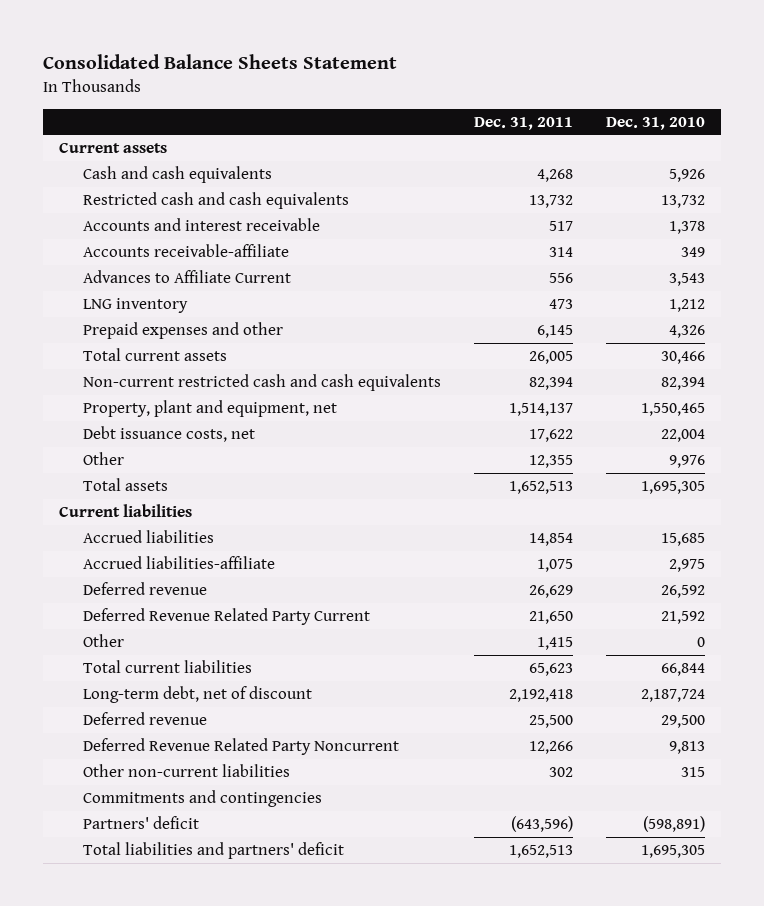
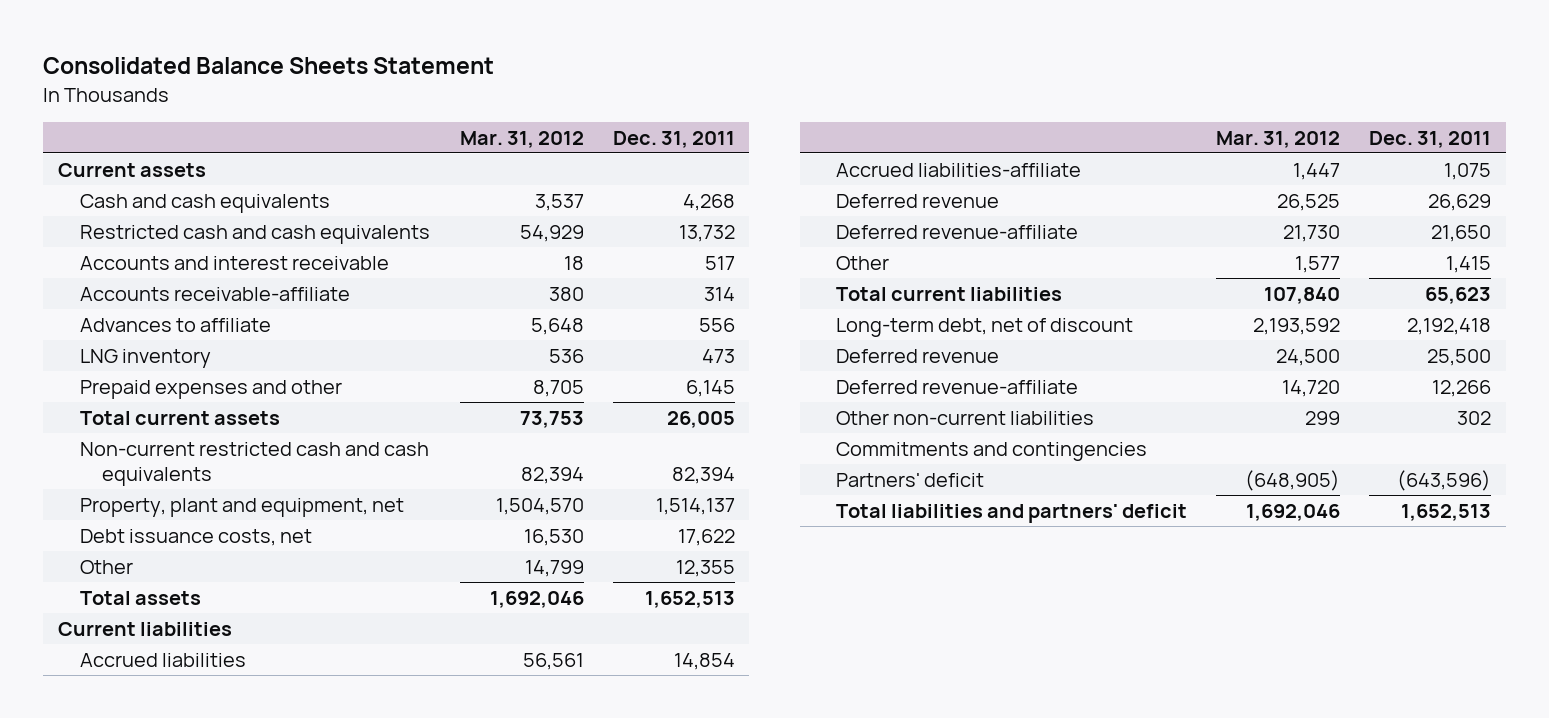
- | Dec. 31, 2011 | Dec. 31, 2010
+ | Mar. 31, 2012 | Dec. 31, 2011
- Advances to Affiliate Current | 556 | 3,543
+ Advances to affiliate | 5,648 | 556
- Deferred Revenue Related Party Current | 21,650 | 21,592
+ Deferred revenue-affiliate | 21,730 | 21,650
- Deferred Revenue Related Party Noncurrent | 12,266 | 9,813
+ Deferred revenue-affiliate | 14,720 | 12,266

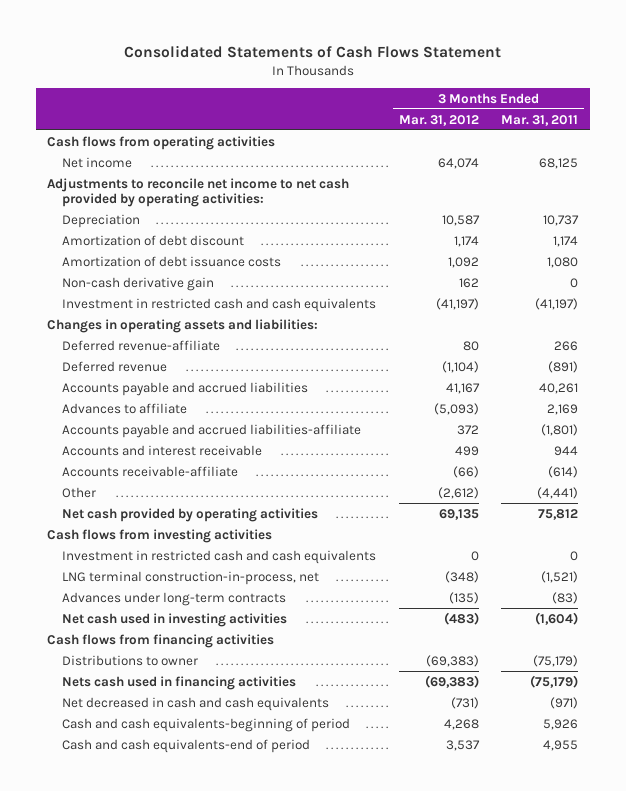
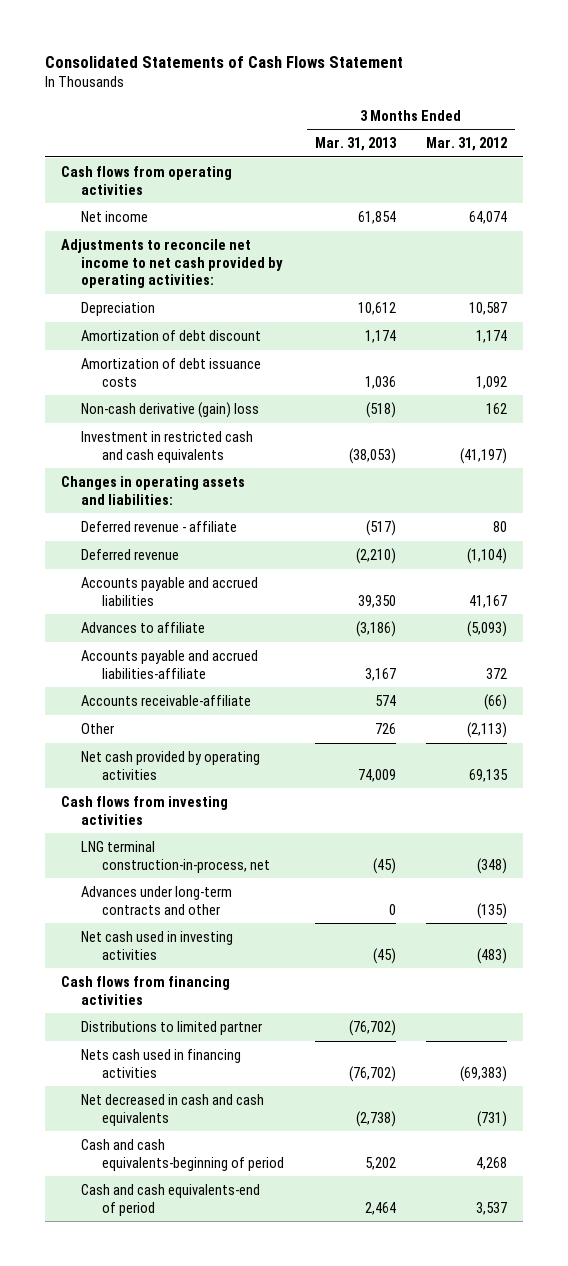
- | 3 Months Ended Mar. 31, 2012 | 3 Months Ended Mar. 31, 2011
+ | 3 Months Ended Mar. 31, 2013 | 3 Months Ended Mar. 31, 2012
- Non-cash derivative gain | 162 | 0
+ Non-cash derivative (gain) loss | (518) | 162
- Deferred revenue-affiliate | 80 | 266
+ Deferred revenue - affiliate | (517) | 80
- Accounts and interest receivable | 499 | 944
- Other | (2,612) | (4,441)
+ Other | 726 | (2,113)
- Investment in restricted cash and cash equivalents | 0 | 0
- Advances under long-term contracts | (135) | (83)
+ Advances under long-term contracts and other | 0 | (135)
- Distributions to owner | (69,383) | (75,179)
+ Distributions to limited partner | (76,702) |

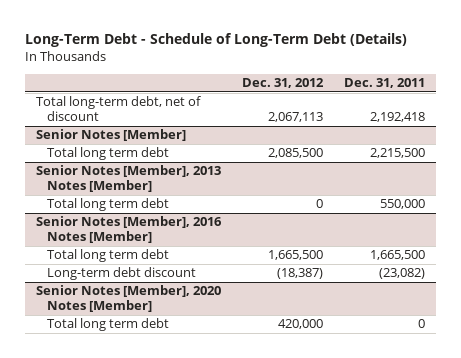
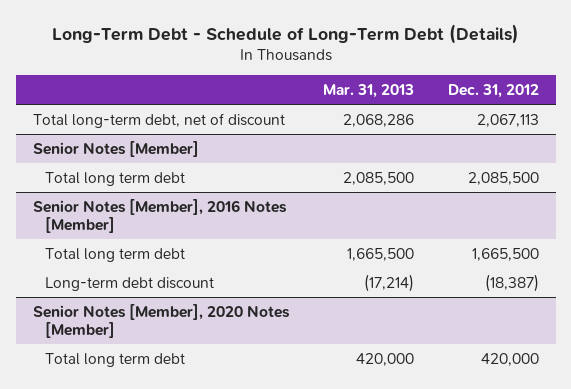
- | Dec. 31, 2012 | Dec. 31, 2011
+ | Mar. 31, 2013 | Dec. 31, 2012
- Senior Notes [Member], 2013 Notes [Member]
- Total long term debt | 0 | 550,000

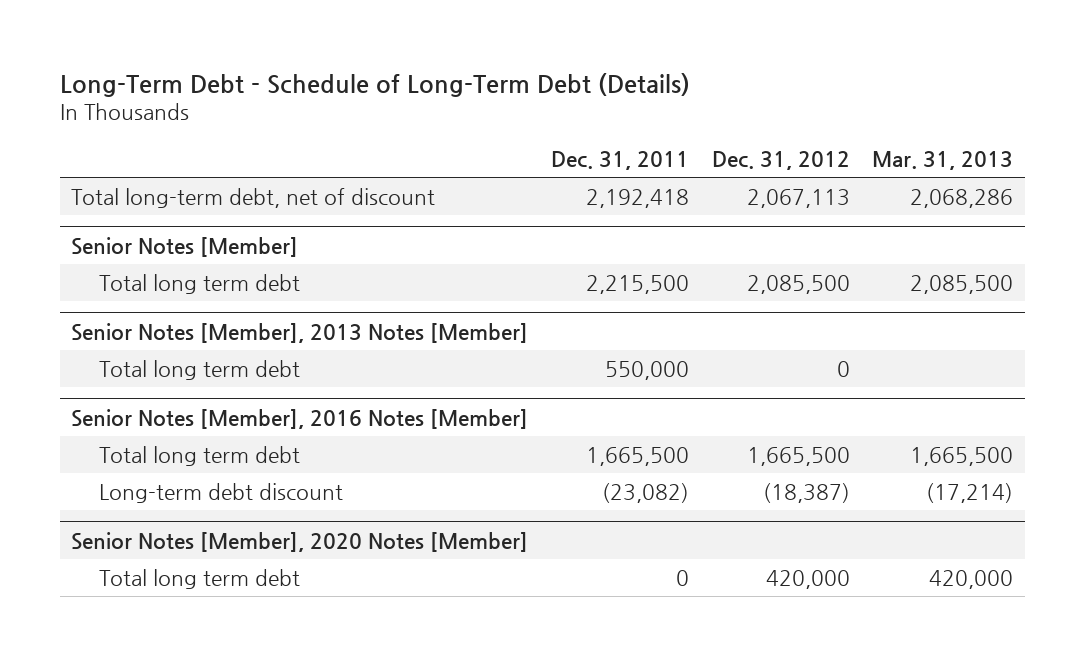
- | Mar. 31, 2013 | Dec. 31, 2012
+ | Dec. 31, 2011 | Dec. 31, 2012 | Mar. 31, 2013
+ Senior Notes [Member], 2013 Notes [Member]
+ Total long term debt | 550,000 | 0 |

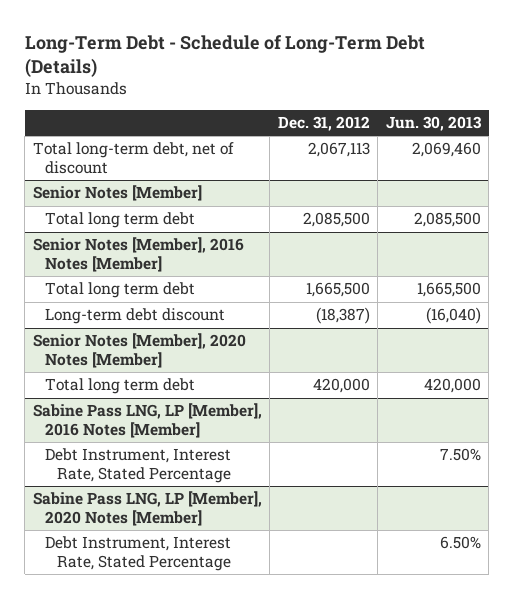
- | Dec. 31, 2011 | Dec. 31, 2012 | Mar. 31, 2013
+ | Dec. 31, 2012 | Jun. 30, 2013
- Senior Notes [Member], 2013 Notes [Member]
- Total long term debt | 550,000 | 0 |
+ Sabine Pass LNG, LP [Member], 2016 Notes [Member]
+ Debt Instrument, Interest Rate, Stated Percentage | | 7.50%
+ Sabine Pass LNG, LP [Member], 2020 Notes [Member]
+ Debt Instrument, Interest Rate, Stated Percentage | | 6.50%

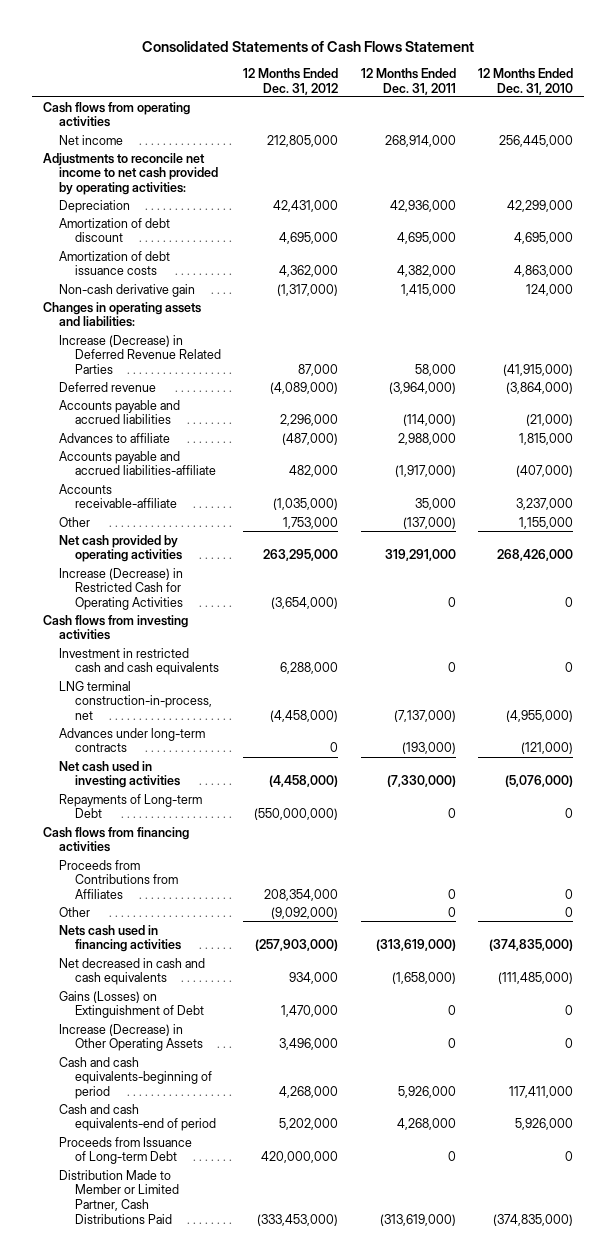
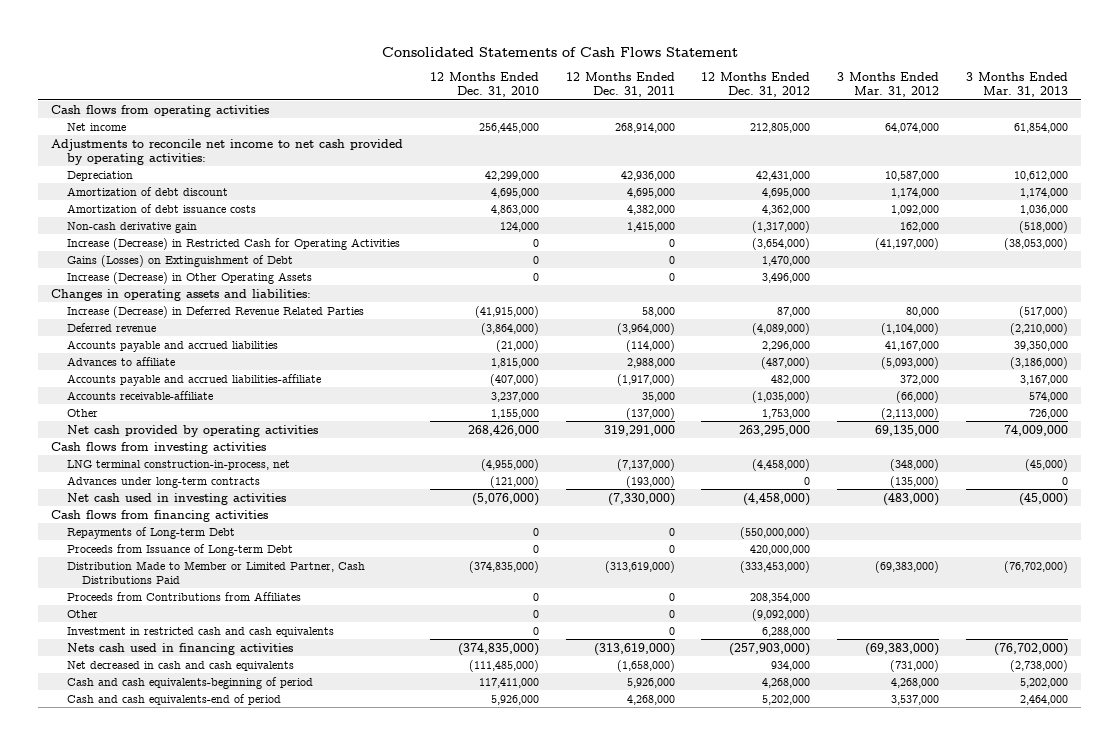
- | 12 Months Ended Dec. 31, 2012 | 12 Months Ended Dec. 31, 2011 | 12 Months Ended Dec. 31, 2010
+ | 12 Months Ended Dec. 31, 2010 | 12 Months Ended Dec. 31, 2011 | 12 Months Ended Dec. 31, 2012 | 3 Months Ended Mar. 31, 2012 | 3 Months Ended Mar. 31, 2013
moved up: Increase (Decrease) in Restricted Cash for Operating Activities | 0 | 0 | (3,654,000) | (41,197,000) | (38,053,000)
moved up: Gains (Losses) on Extinguishment of Debt | 0 | 0 | 1,470,000 | |
moved up: Increase (Decrease) in Other Operating Assets | 0 | 0 | 3,496,000 | |
moved down: Repayments of Long-term Debt | 0 | 0 | (550,000,000) | |
moved up: Proceeds from Issuance of Long-term Debt | 0 | 0 | 420,000,000 | |
moved up: Distribution Made to Member or Limited Partner, Cash Distributions Paid | (374,835,000) | (313,619,000) | (333,453,000) | (69,383,000) | (76,702,000)
moved down: Investment in restricted cash and cash equivalents | 0 | 0 | 6,288,000 | |

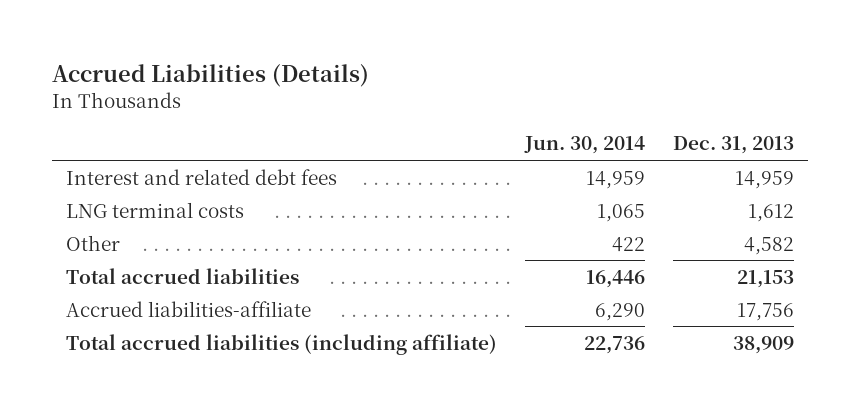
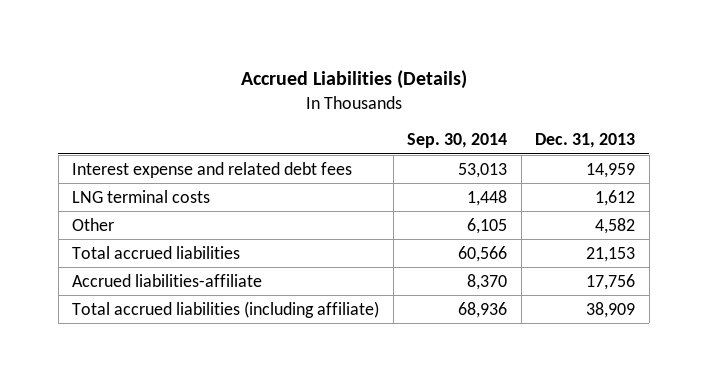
- | Jun. 30, 2014 | Dec. 31, 2013
+ | Sep. 30, 2014 | Dec. 31, 2013
- Interest and related debt fees | 14,959 | 14,959
+ Interest expense and related debt fees | 53,013 | 14,959

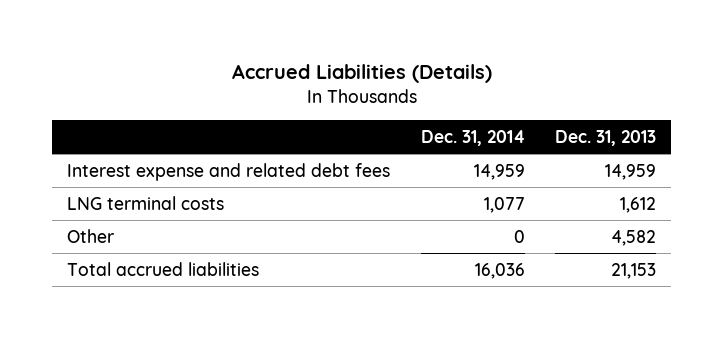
- | Sep. 30, 2014 | Dec. 31, 2013
+ | Dec. 31, 2014 | Dec. 31, 2013
- Accrued liabilities-affiliate | 8,370 | 17,756
- Total accrued liabilities (including affiliate) | 68,936 | 38,909

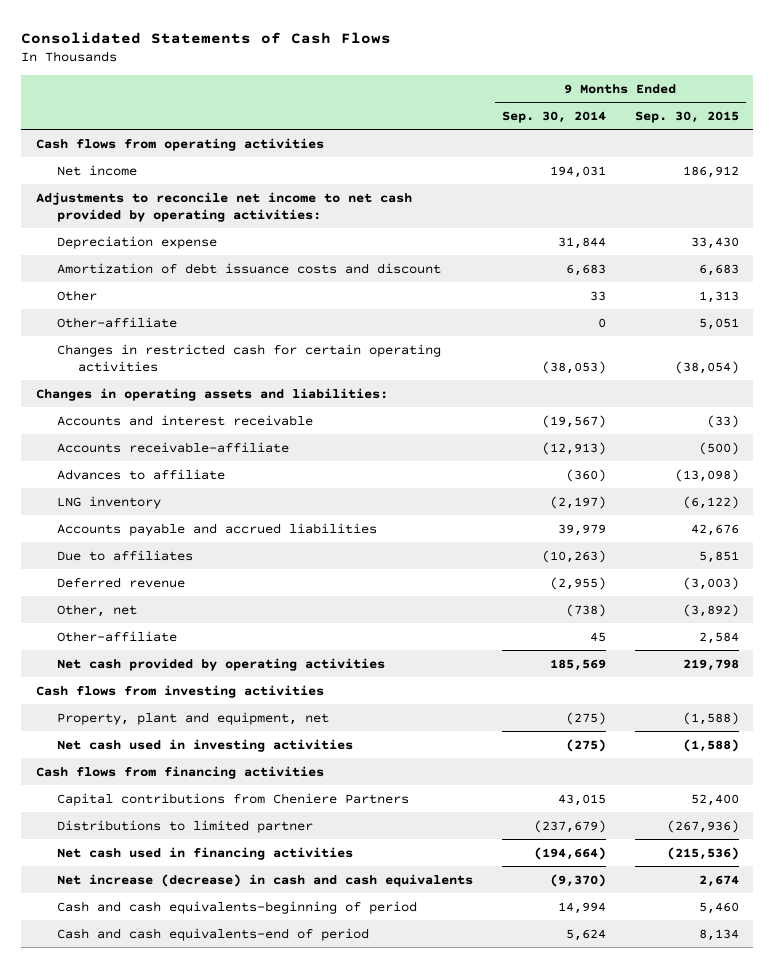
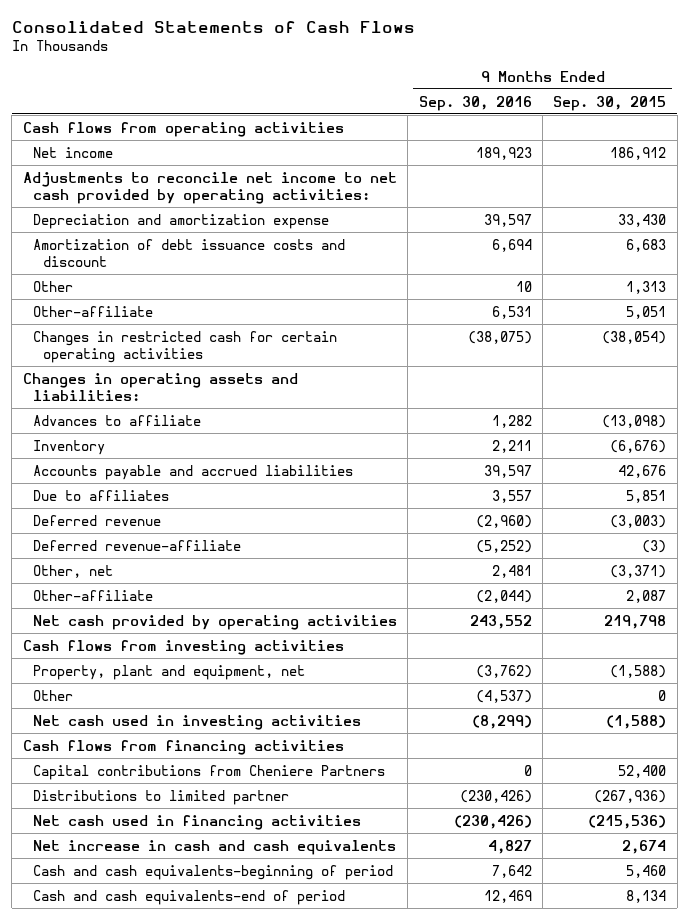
- | 9 Months Ended Sep. 30, 2014 | 9 Months Ended Sep. 30, 2015
+ | 9 Months Ended Sep. 30, 2016 | 9 Months Ended Sep. 30, 2015
- Depreciation expense | 31,844 | 33,430
+ Depreciation and amortization expense | 39,597 | 33,430
- Accounts and interest receivable | (19,567) | (33)
- Accounts receivable-affiliate | (12,913) | (500)
- LNG inventory | (2,197) | (6,122)
+ Inventory | 2,211 | (6,676)
- Other, net | (738) | (3,892)
- Other-affiliate | 45 | 2,584
+ Deferred revenue-affiliate | (5,252) | (3)
+ Other, net | 2,481 | (3,371)
+ Other-affiliate | (2,044) | 2,087
+ Other | (4,537) | 0
- Net increase (decrease) in cash and cash equivalents | (9,370) | 2,674
+ Net increase in cash and cash equivalents | 4,827 | 2,674

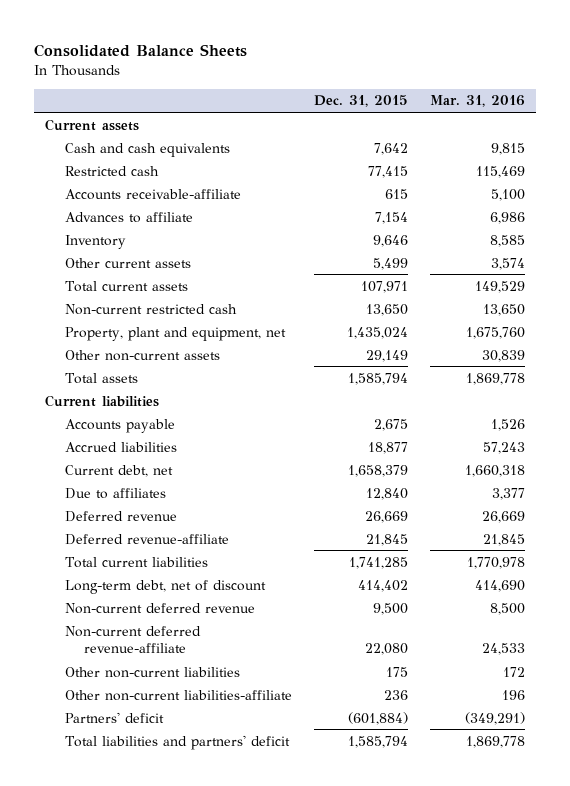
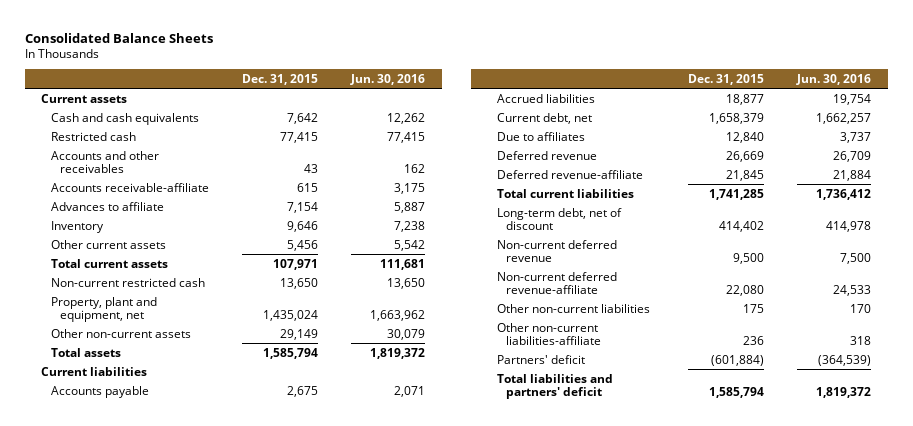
- | Dec. 31, 2015 | Mar. 31, 2016
+ | Dec. 31, 2015 | Jun. 30, 2016
+ Accounts and other receivables | 43 | 162
- Other current assets | 5,499 | 3,574
+ Other current assets | 5,456 | 5,542

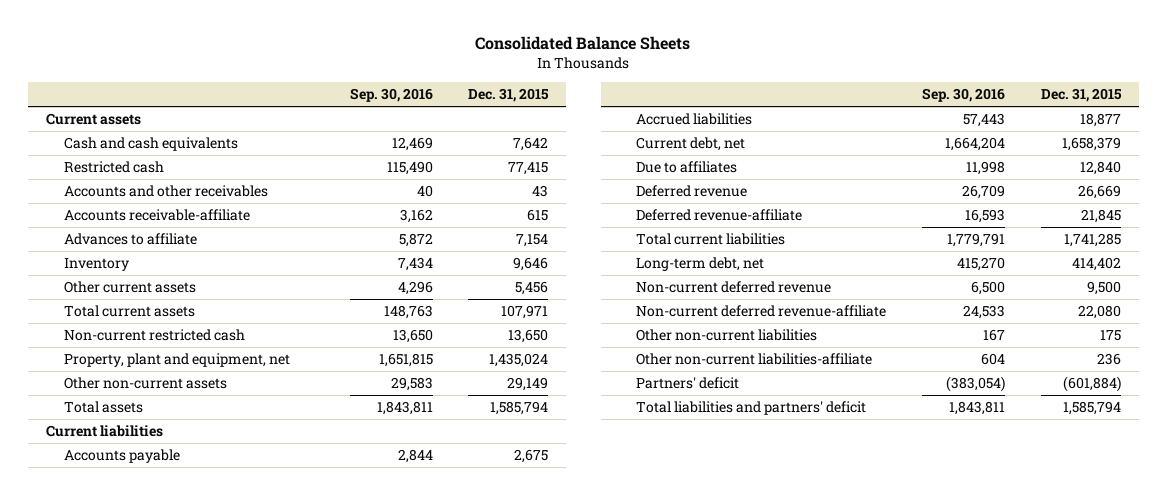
- | Dec. 31, 2015 | Jun. 30, 2016
+ | Sep. 30, 2016 | Dec. 31, 2015
- Long-term debt, net of discount | 414,402 | 414,978
+ Long-term debt, net | 415,270 | 414,402

